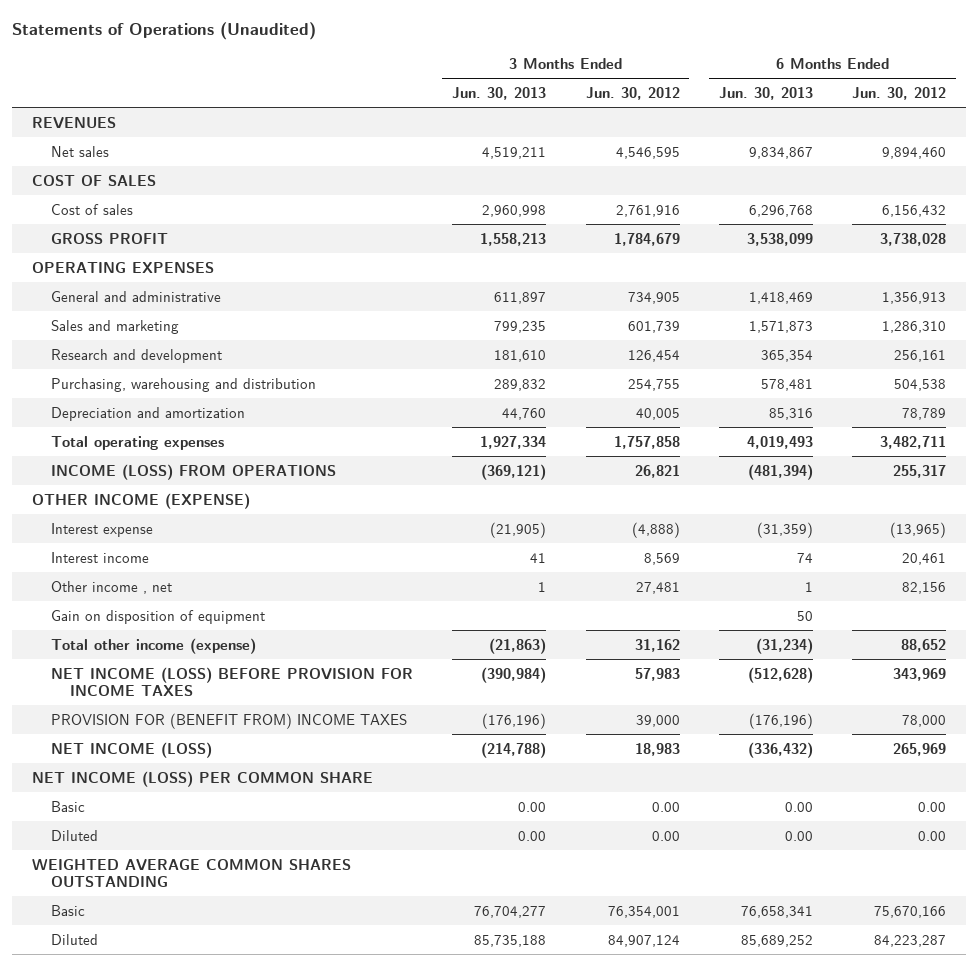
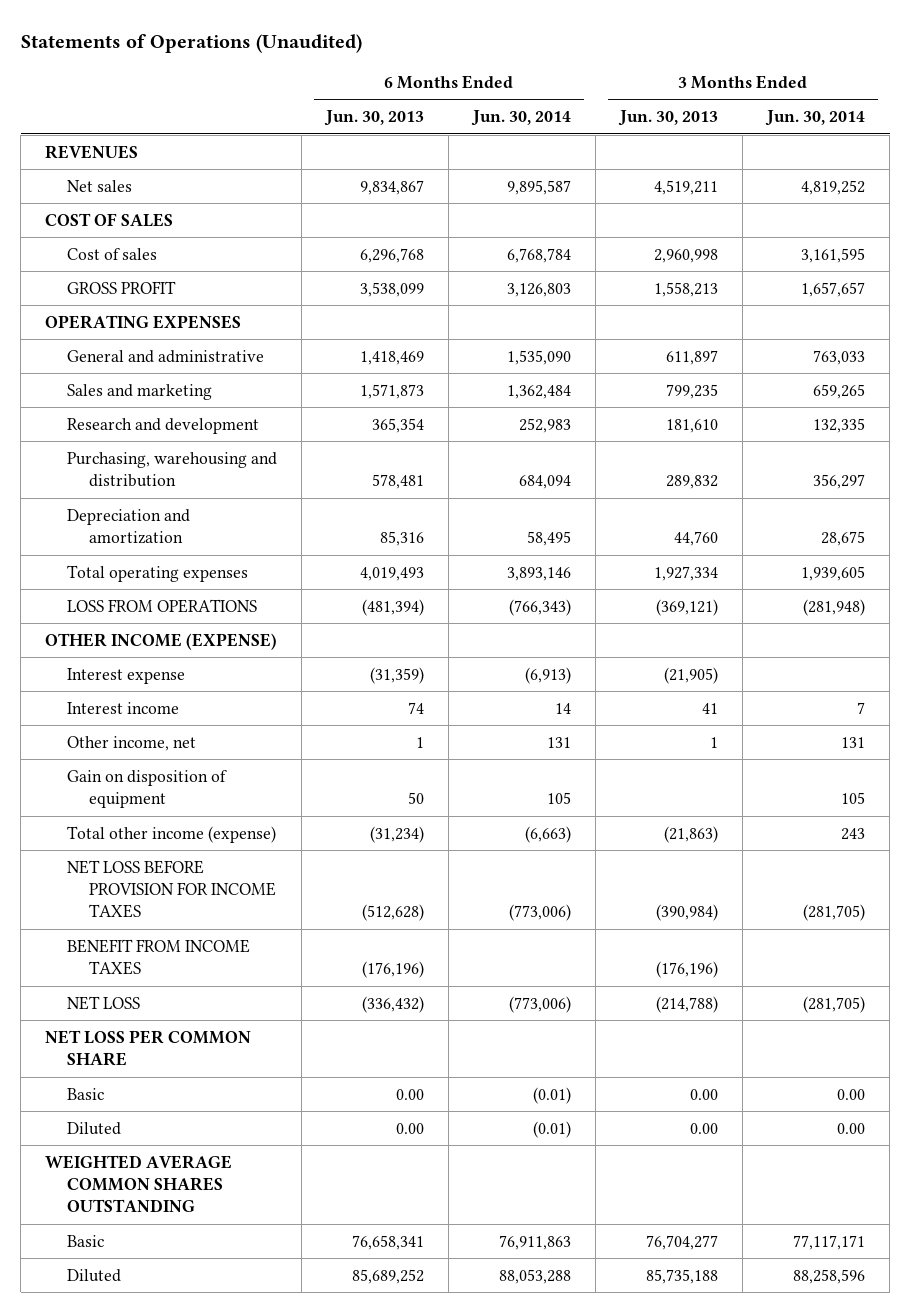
- | 3 Months Ended Jun. 30, 2013 | 3 Months Ended Jun. 30, 2012 | 6 Months Ended Jun. 30, 2013 | 6 Months Ended Jun. 30, 2012
+ | 6 Months Ended Jun. 30, 2013 | 6 Months Ended Jun. 30, 2014 | 3 Months Ended Jun. 30, 2013 | 3 Months Ended Jun. 30, 2014
- INCOME (LOSS) FROM OPERATIONS | (369,121) | 26,821 | (481,394) | 255,317
+ LOSS FROM OPERATIONS | (481,394) | (766,343) | (369,121) | (281,948)
- Other income , net | 1 | 27,481 | 1 | 82,156
+ Other income, net | 1 | 131 | 1 | 131
- NET INCOME (LOSS) BEFORE PROVISION FOR INCOME TAXES | (390,984) | 57,983 | (512,628) | 343,969
- PROVISION FOR (BENEFIT FROM) INCOME TAXES | (176,196) | 39,000 | (176,196) | 78,000
- NET INCOME (LOSS) | (214,788) | 18,983 | (336,432) | 265,969
- NET INCOME (LOSS) PER COMMON SHARE
+ NET LOSS BEFORE PROVISION FOR INCOME TAXES | (512,628) | (773,006) | (390,984) | (281,705)
+ BENEFIT FROM INCOME TAXES | (176,196) | | (176,196) |
+ NET LOSS | (336,432) | (773,006) | (214,788) | (281,705)
+ NET LOSS PER COMMON SHARE

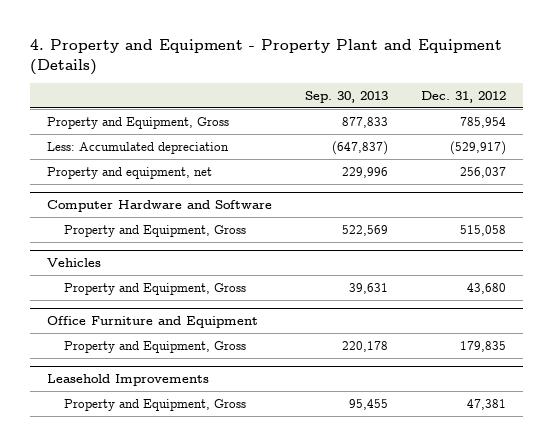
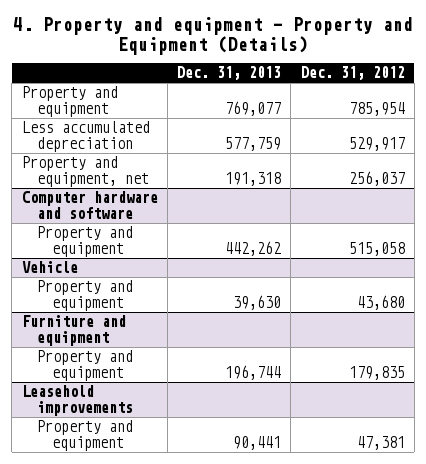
- 4. Property and Equipment - Property Plant and Equipment (Details)
+ 4. Property and equipment - Property and Equipment (Details)
- | Sep. 30, 2013 | Dec. 31, 2012
+ | Dec. 31, 2013 | Dec. 31, 2012
- Property and Equipment, Gross | 877,833 | 785,954
- Less: Accumulated depreciation | (647,837) | (529,917)
+ Property and equipment | 769,077 | 785,954
+ Less accumulated depreciation | 577,759 | 529,917
- Computer Hardware and Software
- Property and Equipment, Gross | 522,569 | 515,058
- Vehicles
- Property and Equipment, Gross | 39,631 | 43,680
- Office Furniture and Equipment
- Property and Equipment, Gross | 220,178 | 179,835
- Leasehold Improvements
- Property and Equipment, Gross | 95,455 | 47,381
+ Computer hardware and software
+ Property and equipment | 442,262 | 515,058
+ Vehicle
+ Property and equipment | 39,630 | 43,680
+ Furniture and equipment
+ Property and equipment | 196,744 | 179,835
+ Leasehold improvements
+ Property and equipment | 90,441 | 47,381

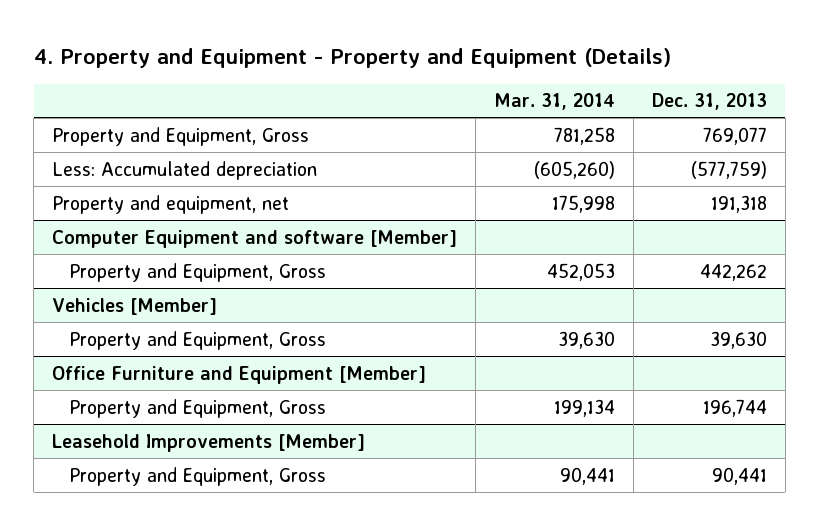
- 4. Property and equipment - Property and Equipment (Details)
+ 4. Property and Equipment - Property and Equipment (Details)
- | Dec. 31, 2013 | Dec. 31, 2012
+ | Mar. 31, 2014 | Dec. 31, 2013
- Property and equipment | 769,077 | 785,954
- Less accumulated depreciation | 577,759 | 529,917
+ Property and Equipment, Gross | 781,258 | 769,077
+ Less: Accumulated depreciation | (605,260) | (577,759)
- Computer hardware and software
- Property and equipment | 442,262 | 515,058
- Vehicle
- Property and equipment | 39,630 | 43,680
- Furniture and equipment
- Property and equipment | 196,744 | 179,835
- Leasehold improvements
- Property and equipment | 90,441 | 47,381
+ Computer Equipment and software [Member]
+ Property and Equipment, Gross | 452,053 | 442,262
+ Vehicles [Member]
+ Property and Equipment, Gross | 39,630 | 39,630
+ Office Furniture and Equipment [Member]
+ Property and Equipment, Gross | 199,134 | 196,744
+ Leasehold Improvements [Member]
+ Property and Equipment, Gross | 90,441 | 90,441

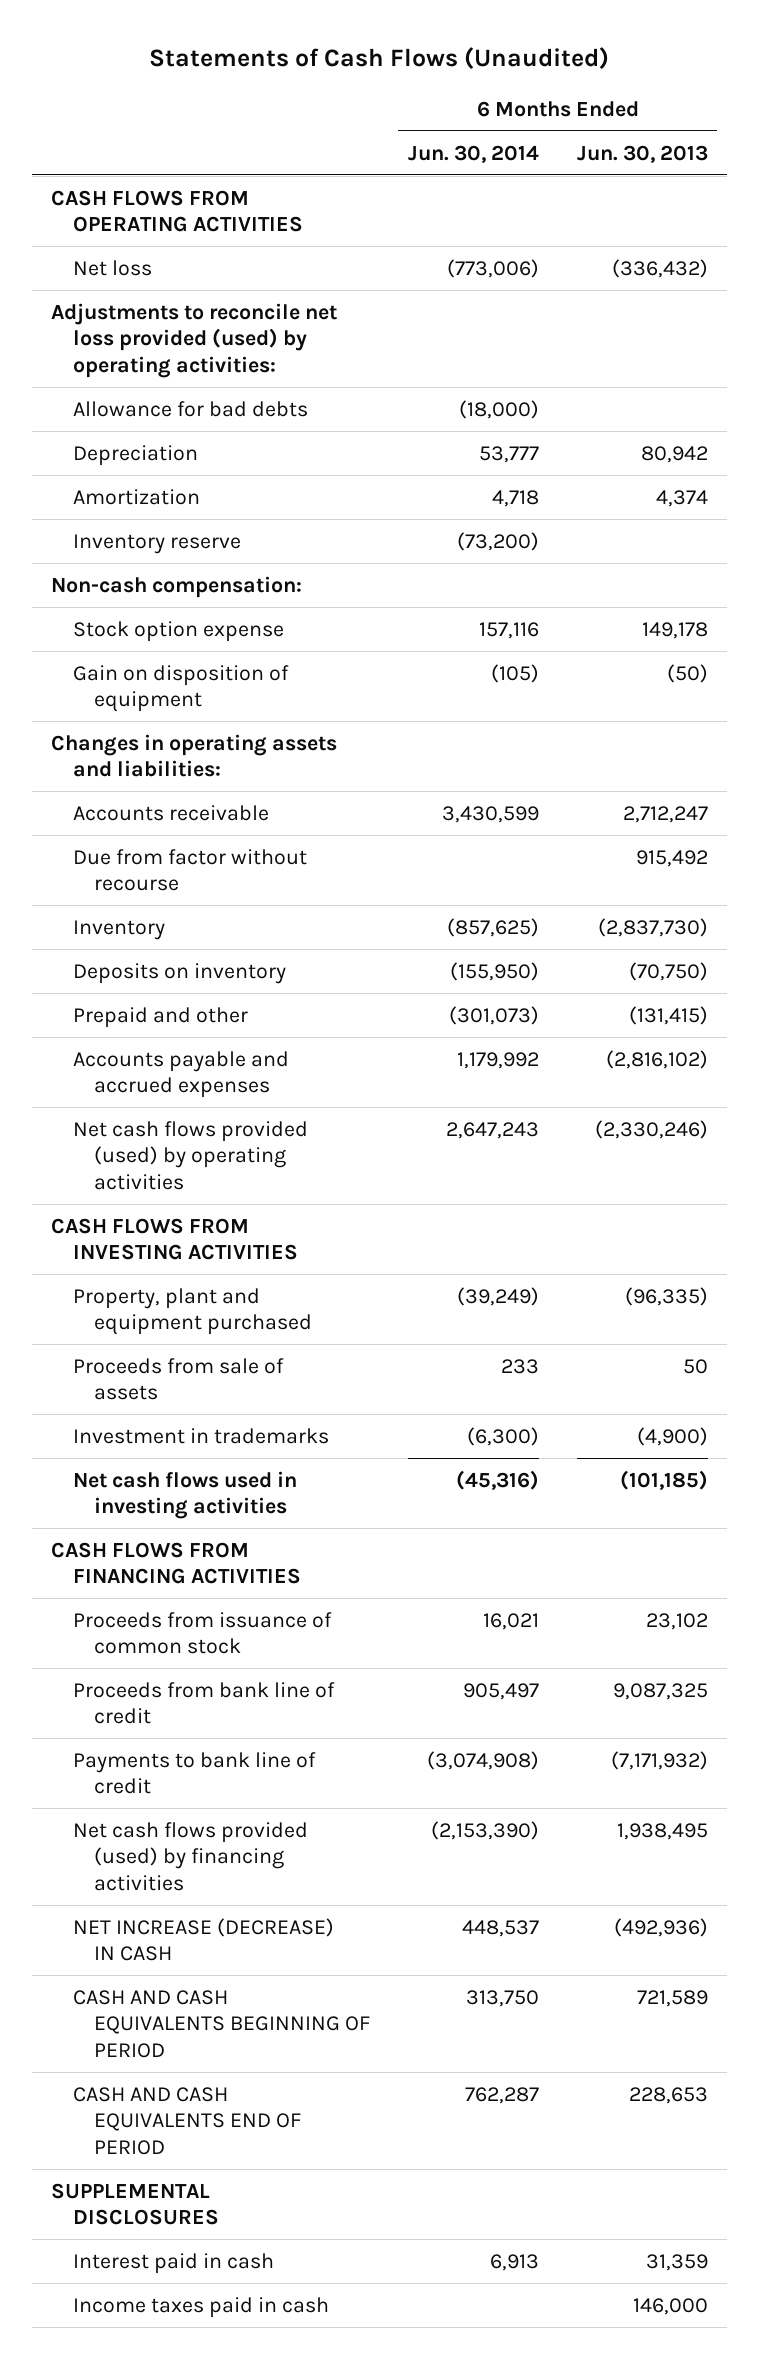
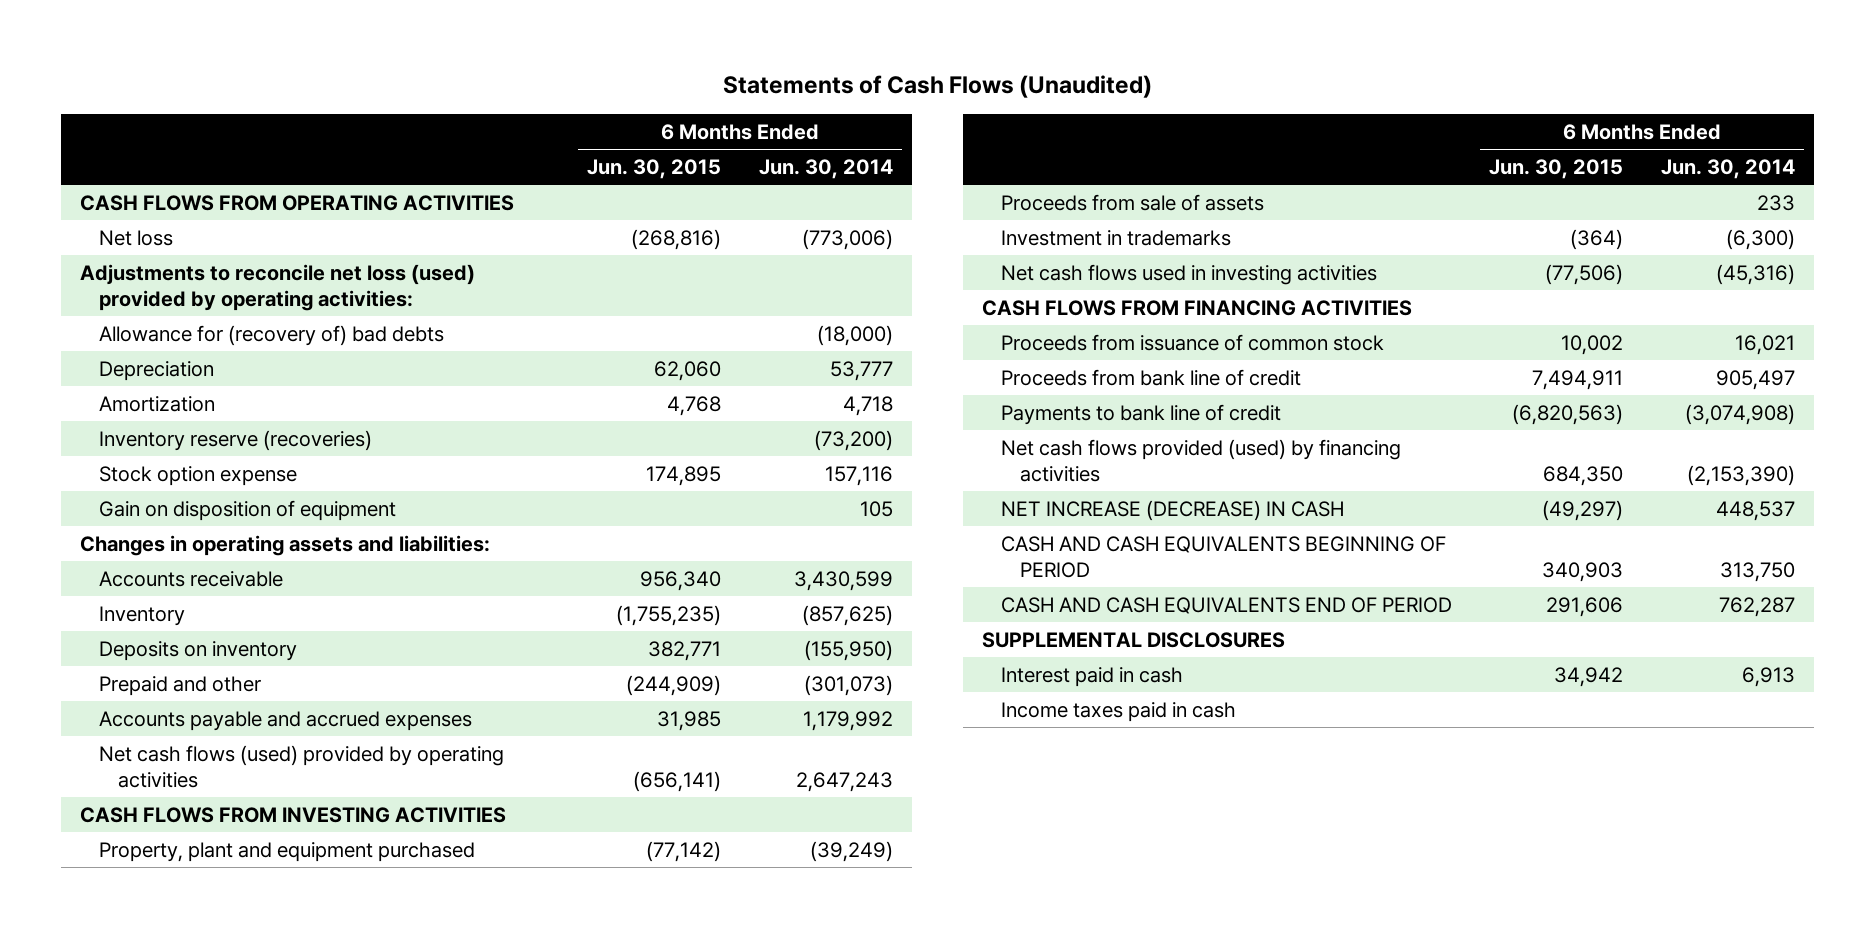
- | 6 Months Ended Jun. 30, 2014 | 6 Months Ended Jun. 30, 2013
+ | 6 Months Ended Jun. 30, 2015 | 6 Months Ended Jun. 30, 2014
- Adjustments to reconcile net loss provided (used) by operating activities:
- Allowance for bad debts | (18,000) |
+ Adjustments to reconcile net loss (used) provided by operating activities:
+ Allowance for (recovery of) bad debts | | (18,000)
- Inventory reserve | (73,200) |
- Non-cash compensation:
+ Inventory reserve (recoveries) | | (73,200)
- Gain on disposition of equipment | (105) | (50)
+ Gain on disposition of equipment | | 105
- Due from factor without recourse | | 915,492
- Net cash flows provided (used) by operating activities | 2,647,243 | (2,330,246)
+ Net cash flows (used) provided by operating activities | (656,141) | 2,647,243

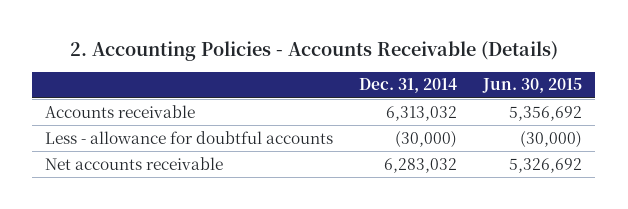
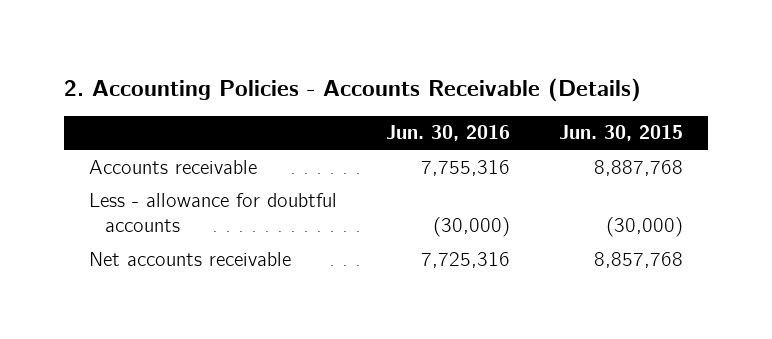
- | Dec. 31, 2014 | Jun. 30, 2015
+ | Jun. 30, 2016 | Jun. 30, 2015
- Accounts receivable | 6,313,032 | 5,356,692
+ Accounts receivable | 7,755,316 | 8,887,768
- Net accounts receivable | 6,283,032 | 5,326,692
+ Net accounts receivable | 7,725,316 | 8,857,768

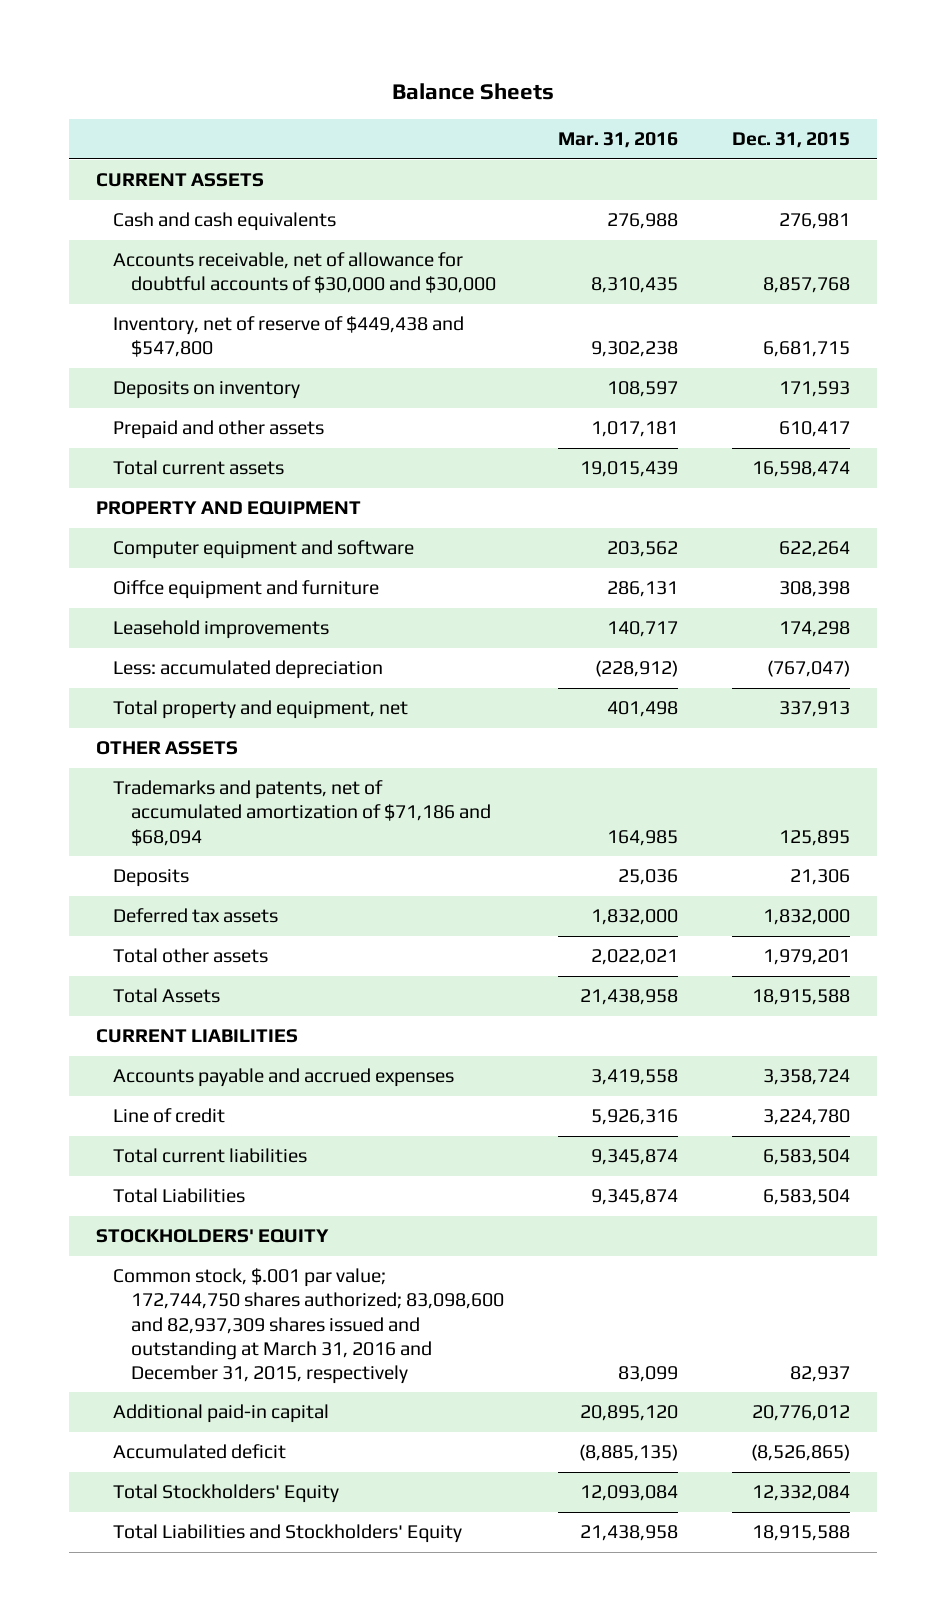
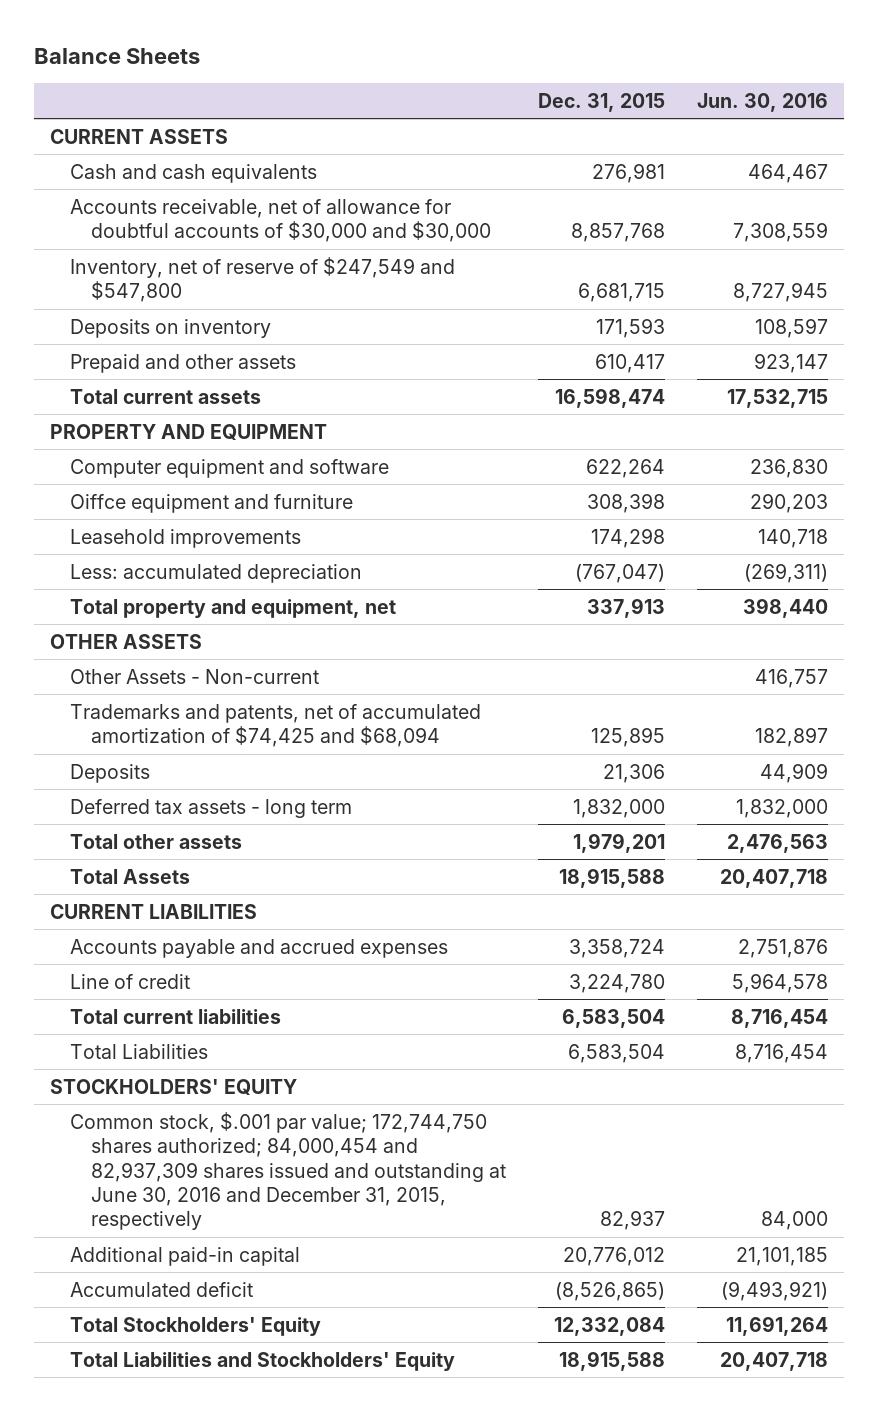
- | Mar. 31, 2016 | Dec. 31, 2015
+ | Dec. 31, 2015 | Jun. 30, 2016
- Inventory, net of reserve of $449,438 and $547,800 | 9,302,238 | 6,681,715
+ Inventory, net of reserve of $247,549 and $547,800 | 6,681,715 | 8,727,945
- Trademarks and patents, net of accumulated amortization of $71,186 and $68,094 | 164,985 | 125,895
+ Other Assets - Non-current | | 416,757
+ Trademarks and patents, net of accumulated amortization of $74,425 and $68,094 | 125,895 | 182,897
- Deferred tax assets | 1,832,000 | 1,832,000
+ Deferred tax assets - long term | 1,832,000 | 1,832,000
- Common stock, $.001 par value; 172,744,750 shares authorized; 83,098,600 and 82,937,309 shares issued and outstanding at March 31, 2016 and December 31, 2015, respectively | 83,099 | 82,937
+ Common stock, $.001 par value; 172,744,750 shares authorized; 84,000,454 and 82,937,309 shares issued and outstanding at June 30, 2016 and December 31, 2015, respectively | 82,937 | 84,000

